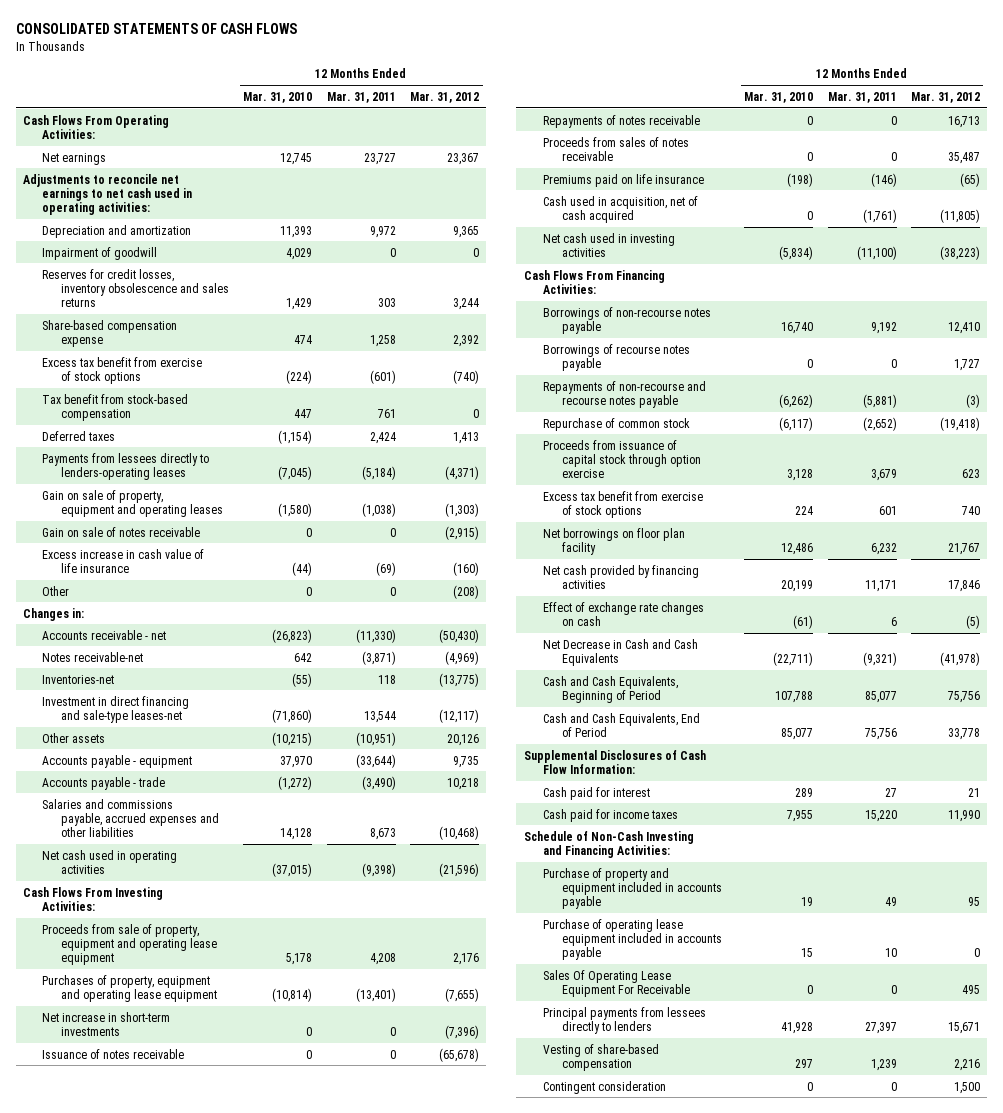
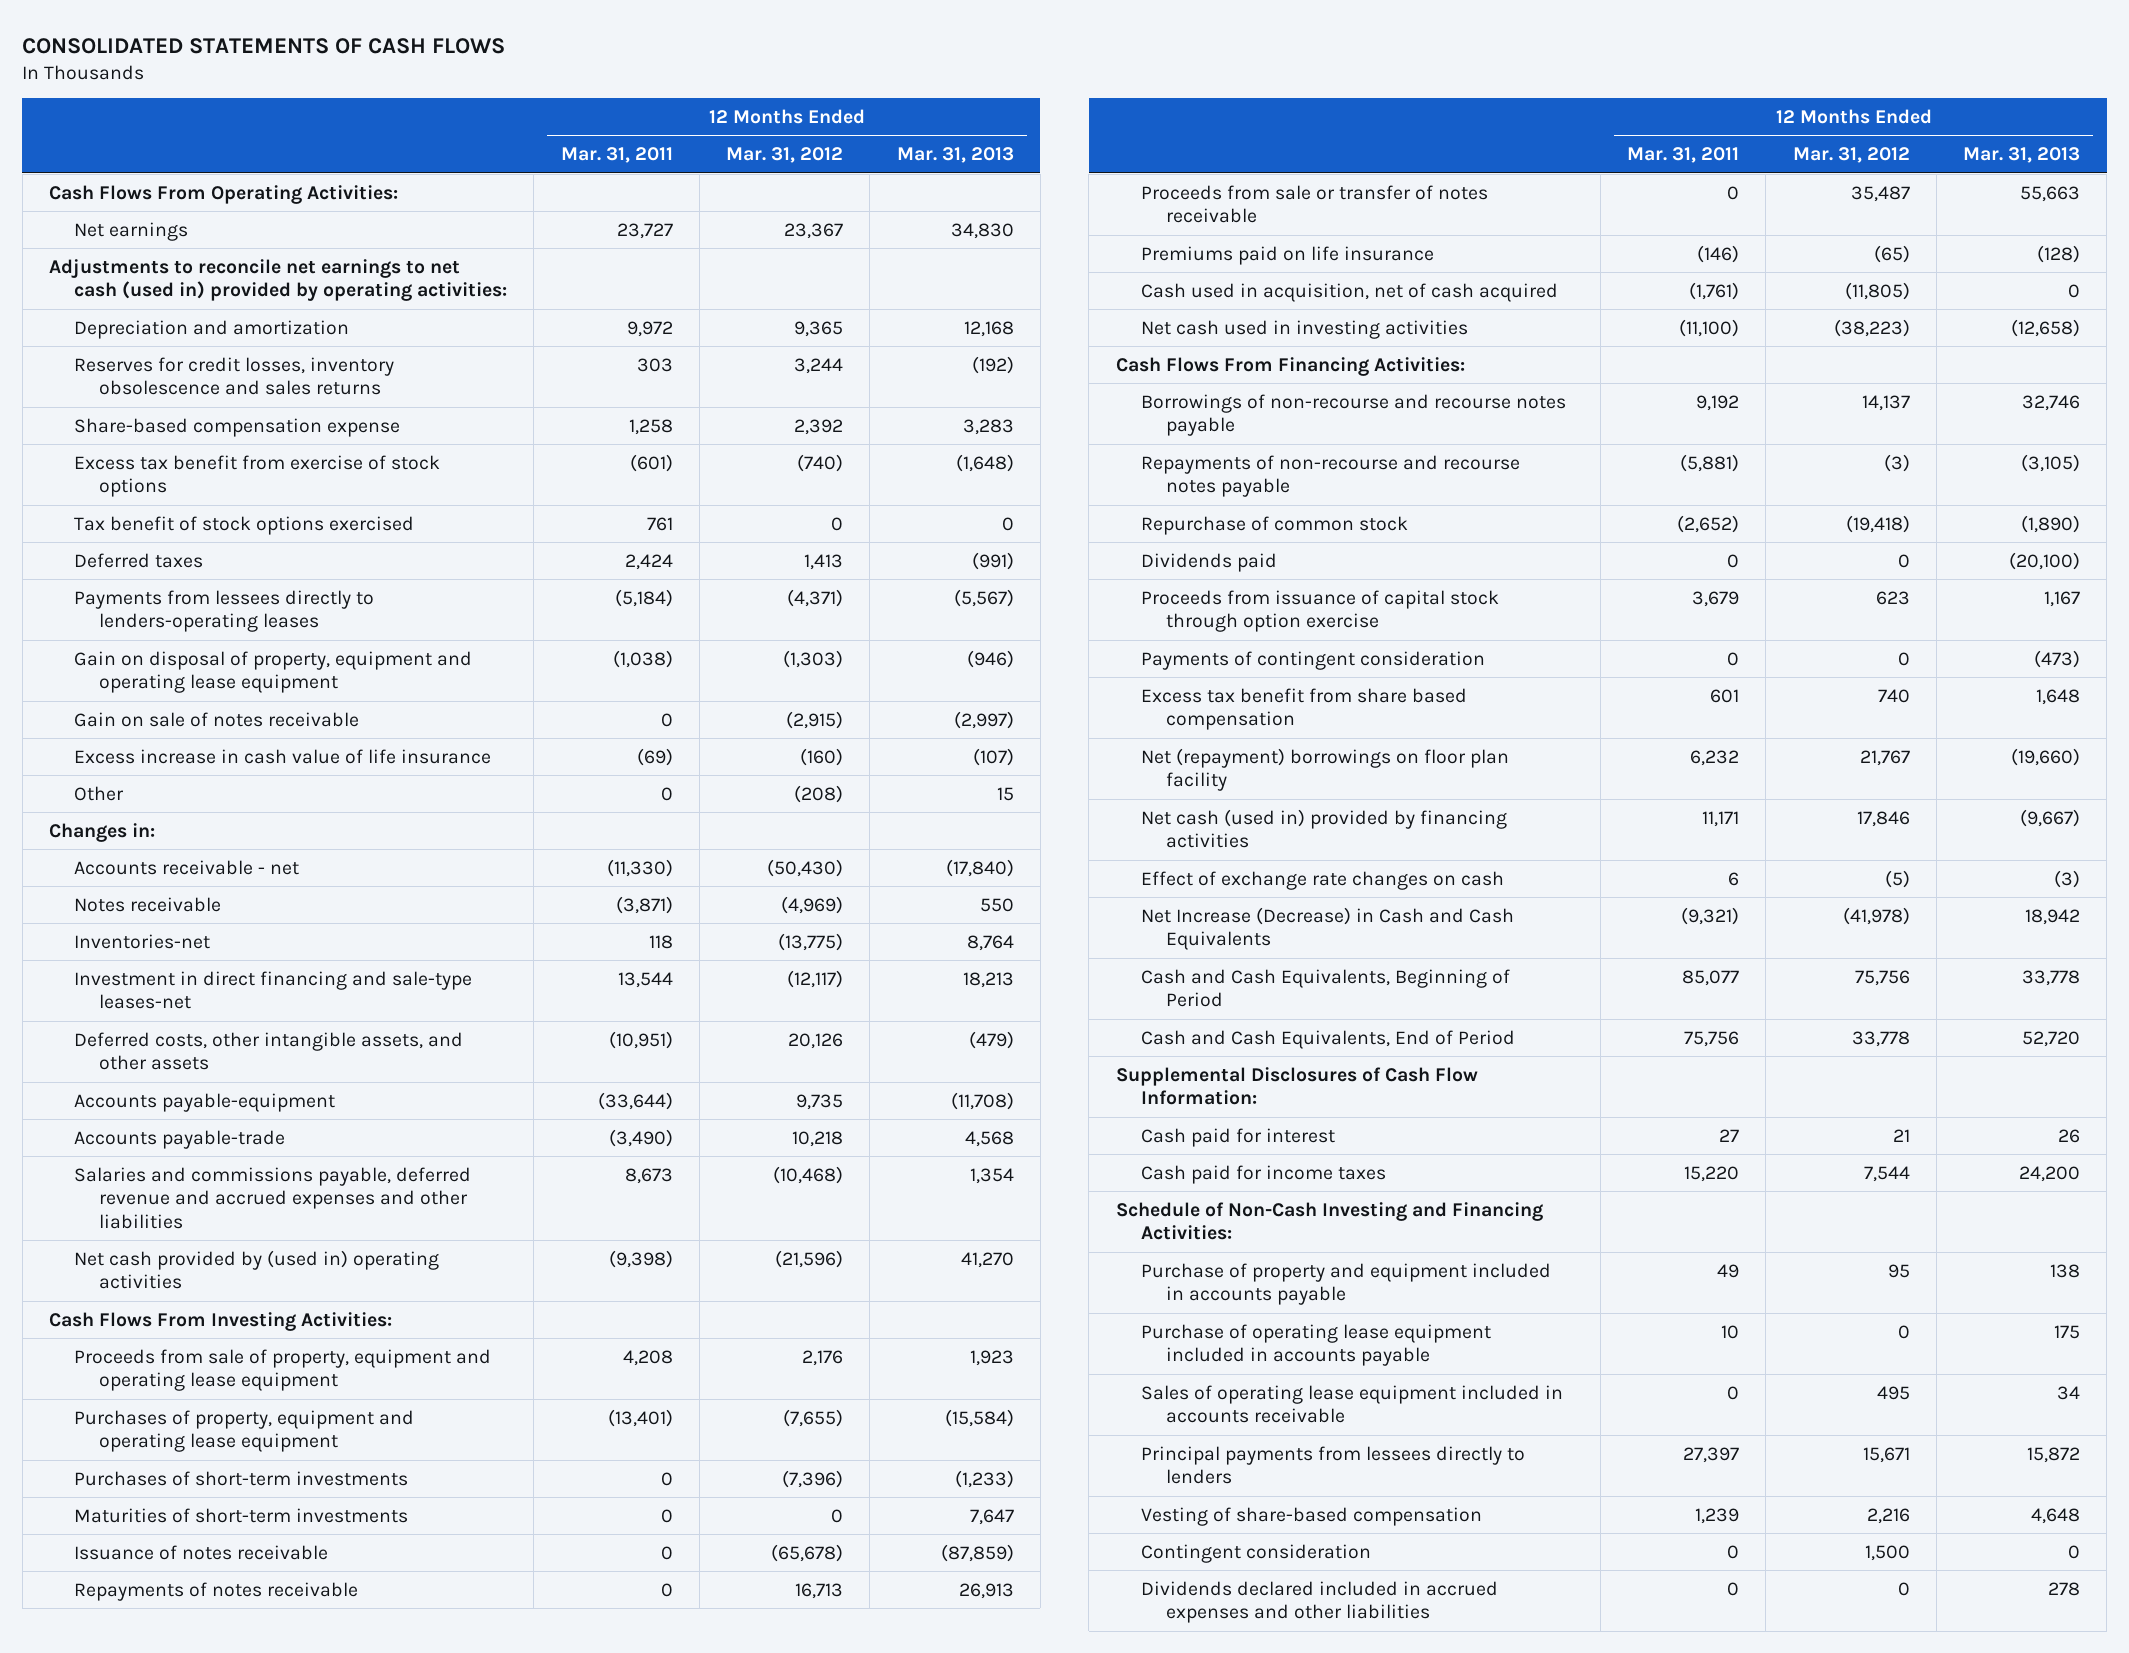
- | 12 Months Ended Mar. 31, 2010 | 12 Months Ended Mar. 31, 2011 | 12 Months Ended Mar. 31, 2012
+ | 12 Months Ended Mar. 31, 2011 | 12 Months Ended Mar. 31, 2012 | 12 Months Ended Mar. 31, 2013
- Adjustments to reconcile net earnings to net cash used in operating activities:
+ Adjustments to reconcile net earnings to net cash (used in) provided by operating activities:
- Impairment of goodwill | 4,029 | 0 | 0
- Tax benefit from stock-based compensation | 447 | 761 | 0
+ Tax benefit of stock options exercised | 761 | 0 | 0
- Gain on sale of property, equipment and operating leases | (1,580) | (1,038) | (1,303)
+ Gain on disposal of property, equipment and operating lease equipment | (1,038) | (1,303) | (946)
- Notes receivable-net | 642 | (3,871) | (4,969)
+ Notes receivable | (3,871) | (4,969) | 550
- Other assets | (10,215) | (10,951) | 20,126
- Accounts payable - equipment | 37,970 | (33,644) | 9,735
- Accounts payable - trade | (1,272) | (3,490) | 10,218
- Salaries and commissions payable, accrued expenses and other liabilities | 14,128 | 8,673 | (10,468)
- Net cash used in operating activities | (37,015) | (9,398) | (21,596)
+ Deferred costs, other intangible assets, and other assets | (10,951) | 20,126 | (479)
+ Accounts payable-equipment | (33,644) | 9,735 | (11,708)
+ Accounts payable-trade | (3,490) | 10,218 | 4,568
+ Salaries and commissions payable, deferred revenue and accrued expenses and other liabilities | 8,673 | (10,468) | 1,354
+ Net cash provided by (used in) operating activities | (9,398) | (21,596) | 41,270
- Net increase in short-term investments | 0 | 0 | (7,396)
+ Purchases of short-term investments | 0 | (7,396) | (1,233)
+ Maturities of short-term investments | 0 | 0 | 7,647
- Proceeds from sales of notes receivable | 0 | 0 | 35,487
+ Proceeds from sale or transfer of notes receivable | 0 | 35,487 | 55,663
- Borrowings of non-recourse notes payable | 16,740 | 9,192 | 12,410
- Borrowings of recourse notes payable | 0 | 0 | 1,727
+ Borrowings of non-recourse and recourse notes payable | 9,192 | 14,137 | 32,746
+ Dividends paid | 0 | 0 | (20,100)
- Excess tax benefit from exercise of stock options | 224 | 601 | 740
- Net borrowings on floor plan facility | 12,486 | 6,232 | 21,767
- Net cash provided by financing activities | 20,199 | 11,171 | 17,846
+ Payments of contingent consideration | 0 | 0 | (473)
+ Excess tax benefit from share based compensation | 601 | 740 | 1,648
+ Net (repayment) borrowings on floor plan facility | 6,232 | 21,767 | (19,660)
+ Net cash (used in) provided by financing activities | 11,171 | 17,846 | (9,667)
- Net Decrease in Cash and Cash Equivalents | (22,711) | (9,321) | (41,978)
+ Net Increase (Decrease) in Cash and Cash Equivalents | (9,321) | (41,978) | 18,942
- Cash paid for income taxes | 7,955 | 15,220 | 11,990
+ Cash paid for income taxes | 15,220 | 7,544 | 24,200
- Sales Of Operating Lease Equipment For Receivable | 0 | 0 | 495
+ Sales of operating lease equipment included in accounts receivable | 0 | 495 | 34
+ Dividends declared included in accrued expenses and other liabilities | 0 | 0 | 278

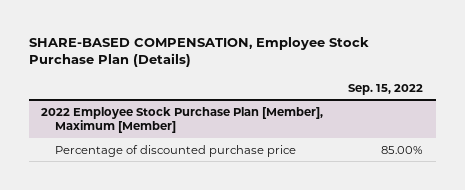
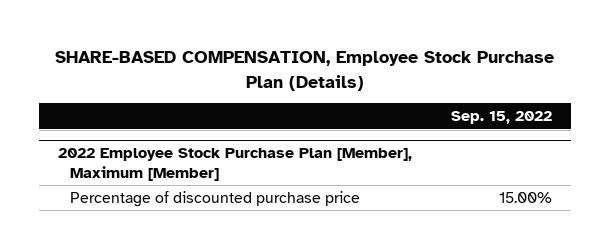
@ 2022 Employee Stock Purchase Plan [Member], Maximum [Member]
- Percentage of discounted purchase price | 85.00%
+ Percentage of discounted purchase price | 15.00%

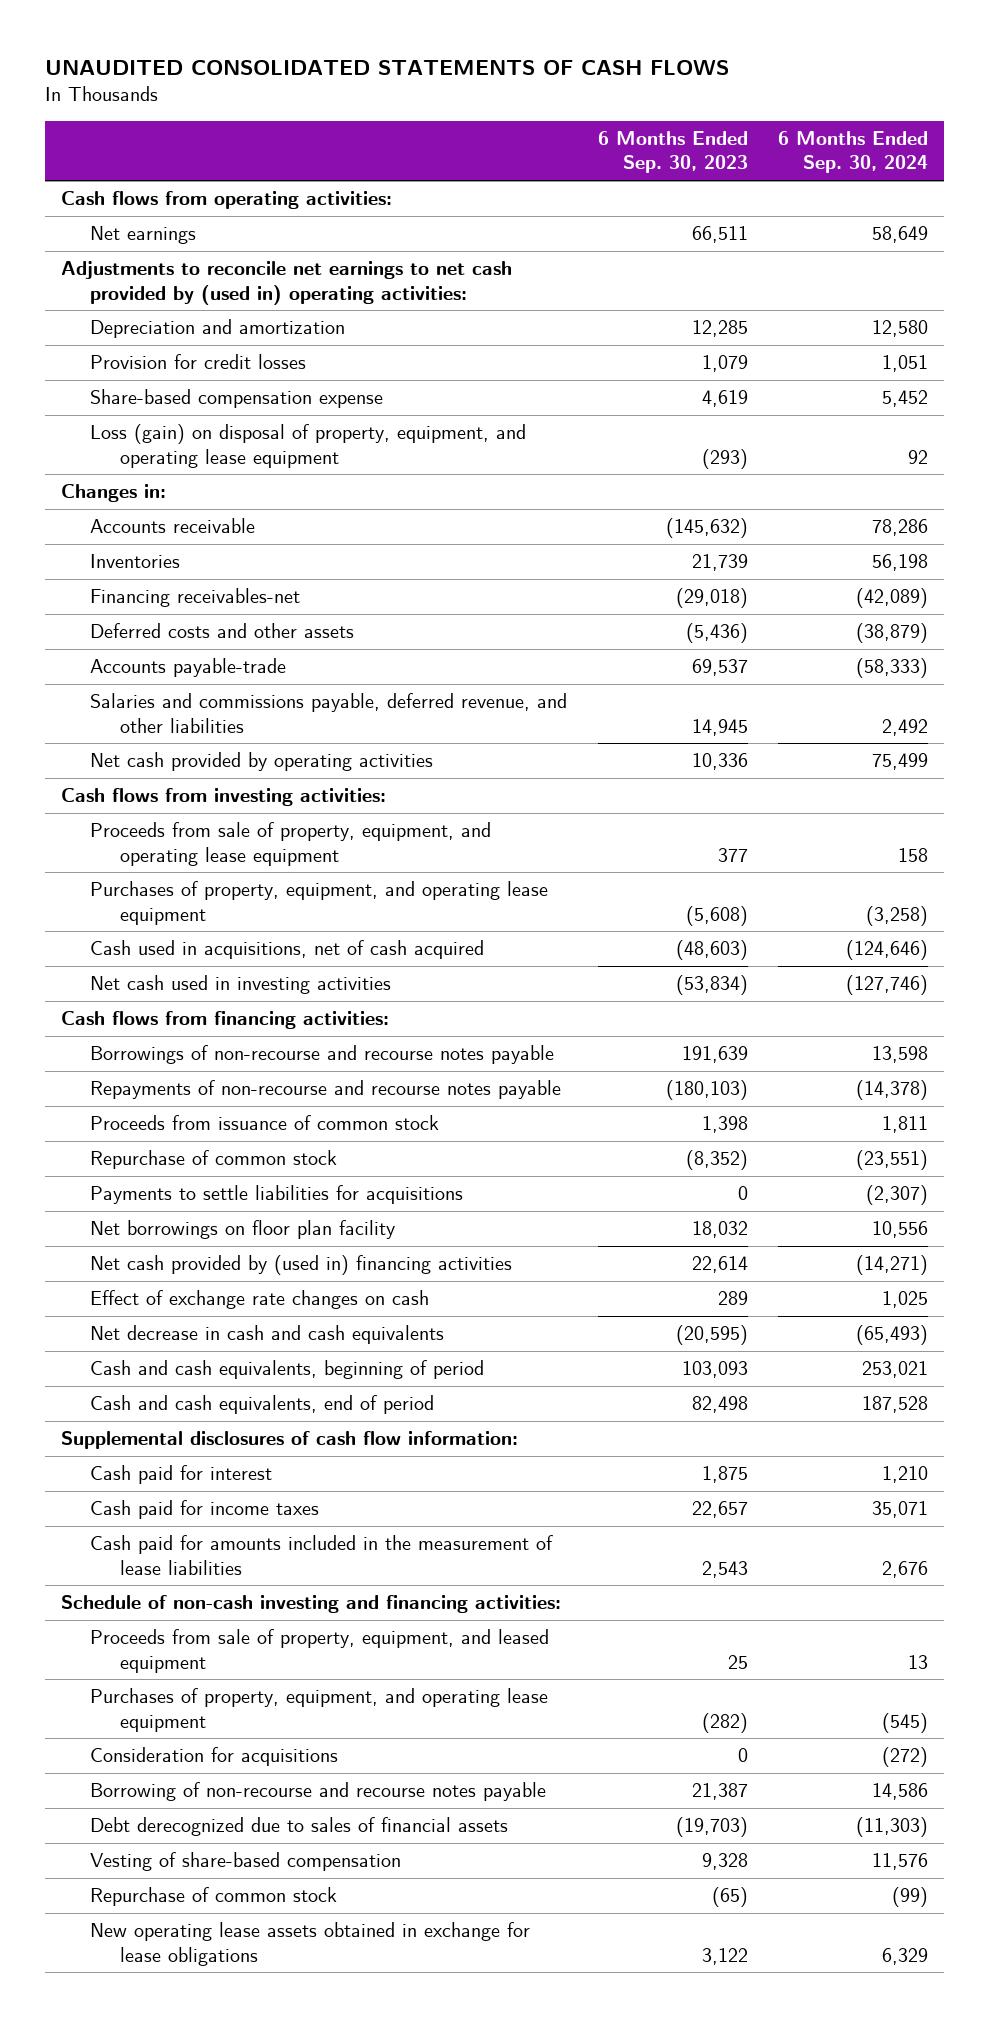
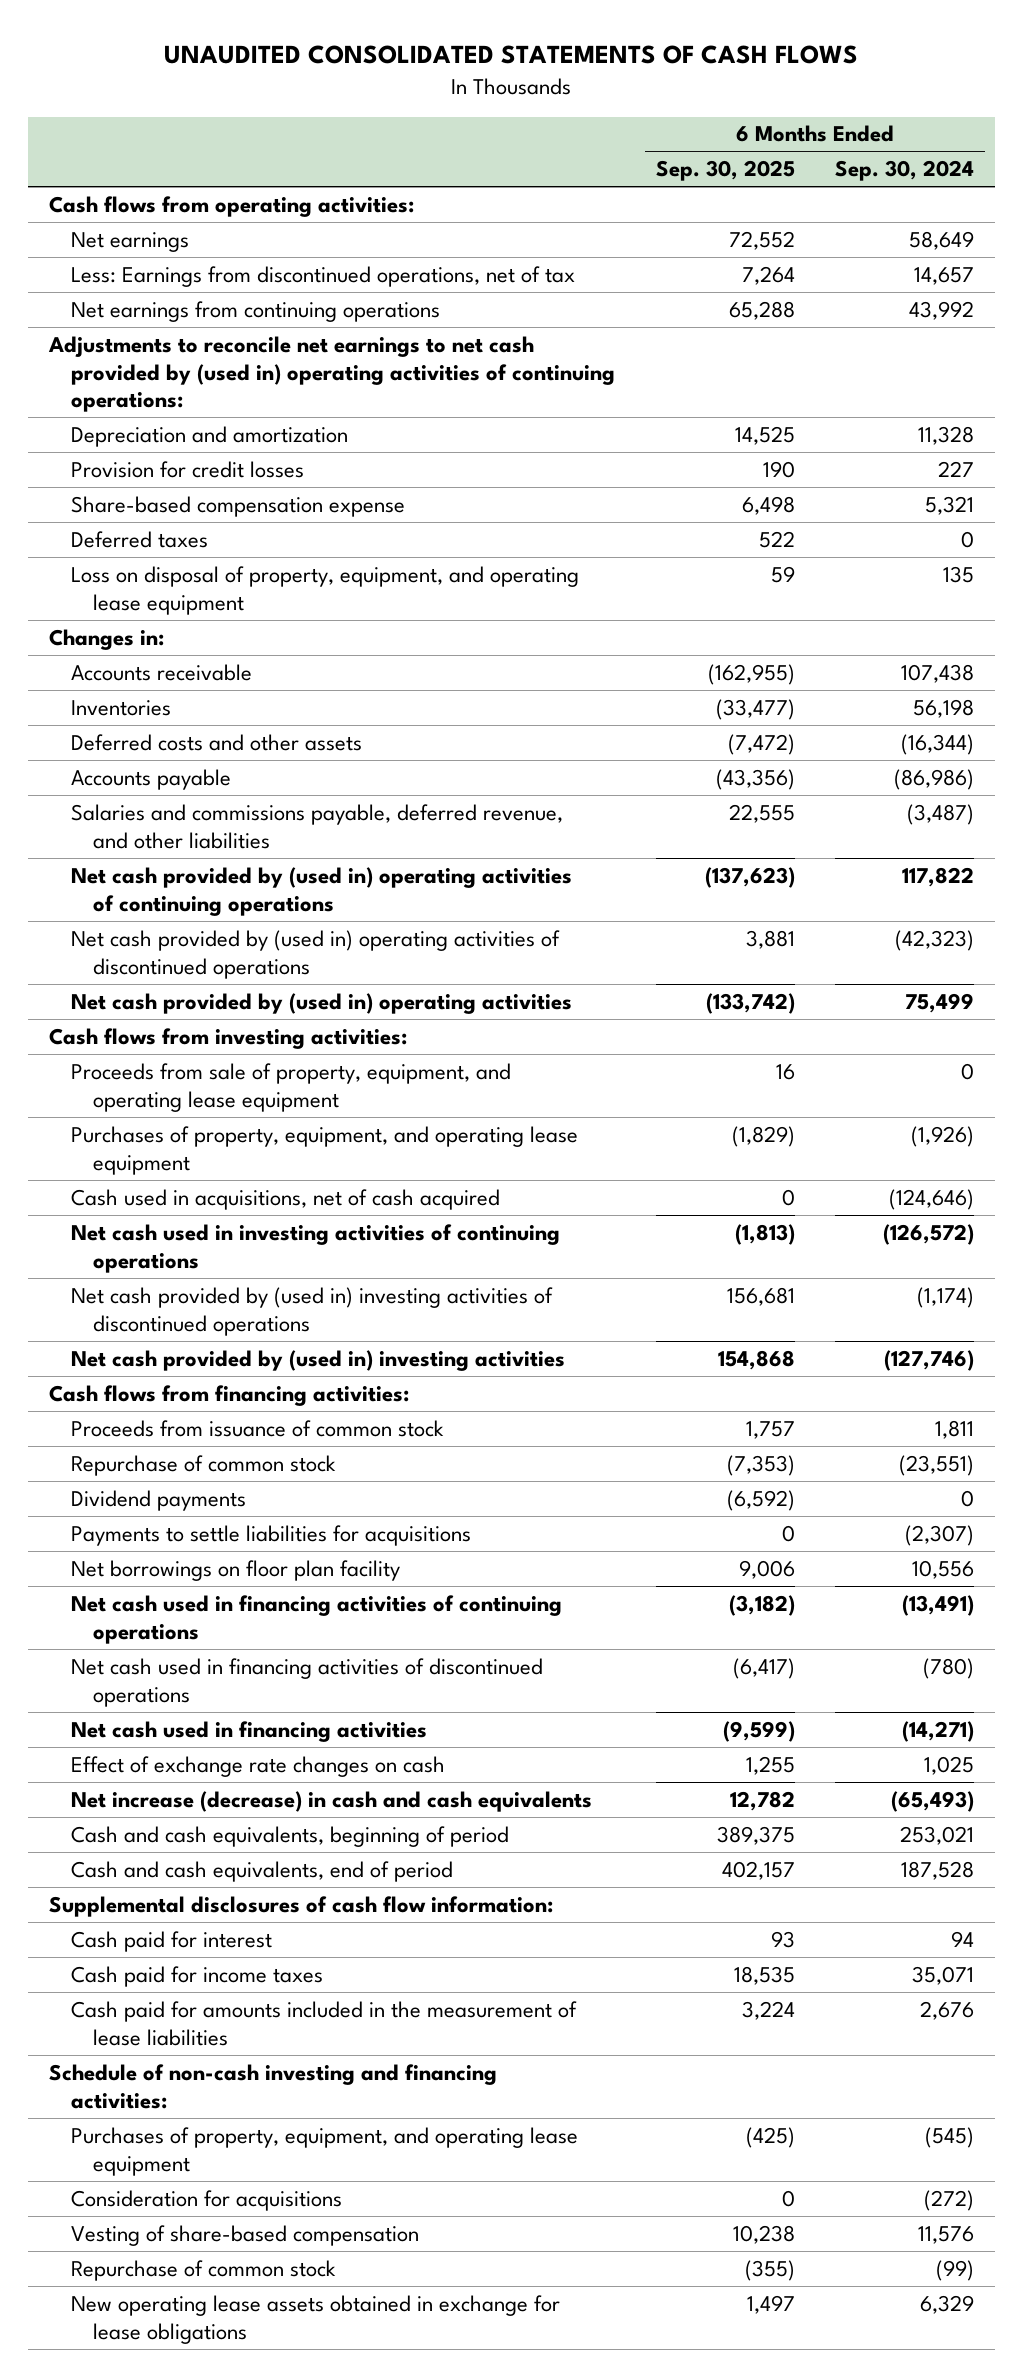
- | 6 Months Ended Sep. 30, 2023 | 6 Months Ended Sep. 30, 2024
+ | 6 Months Ended Sep. 30, 2025 | 6 Months Ended Sep. 30, 2024
- Adjustments to reconcile net earnings to net cash provided by (used in) operating activities:
- Depreciation and amortization | 12,285 | 12,580
- Provision for credit losses | 1,079 | 1,051
- Share-based compensation expense | 4,619 | 5,452
- Loss (gain) on disposal of property, equipment, and operating lease equipment | (293) | 92
+ Less: Earnings from discontinued operations, net of tax | 7,264 | 14,657
+ Net earnings from continuing operations | 65,288 | 43,992
+ Adjustments to reconcile net earnings to net cash provided by (used in) operating activities of continuing operations:
+ Depreciation and amortization | 14,525 | 11,328
+ Provision for credit losses | 190 | 227
+ Share-based compensation expense | 6,498 | 5,321
+ Deferred taxes | 522 | 0
+ Loss on disposal of property, equipment, and operating lease equipment | 59 | 135
- Accounts receivable | (145,632) | 78,286
+ Accounts receivable | (162,955) | 107,438
- Financing receivables-net | (29,018) | (42,089)
- Deferred costs and other assets | (5,436) | (38,879)
- Accounts payable-trade | 69,537 | (58,333)
- Salaries and commissions payable, deferred revenue, and other liabilities | 14,945 | 2,492
- Net cash provided by operating activities | 10,336 | 75,499
+ Deferred costs and other assets | (7,472) | (16,344)
+ Accounts payable | (43,356) | (86,986)
+ Salaries and commissions payable, deferred revenue, and other liabilities | 22,555 | (3,487)
+ Net cash provided by (used in) operating activities of continuing operations | (137,623) | 117,822
+ Net cash provided by (used in) operating activities of discontinued operations | 3,881 | (42,323)
+ Net cash provided by (used in) operating activities | (133,742) | 75,499
- Proceeds from sale of property, equipment, and operating lease equipment | 377 | 158
- Purchases of property, equipment, and operating lease equipment | (5,608) | (3,258)
+ Proceeds from sale of property, equipment, and operating lease equipment | 16 | 0
+ Purchases of property, equipment, and operating lease equipment | (1,829) | (1,926)
- Net cash used in investing activities | (53,834) | (127,746)
+ Net cash used in investing activities of continuing operations | (1,813) | (126,572)
+ Net cash provided by (used in) investing activities of discontinued operations | 156,681 | (1,174)
+ Net cash provided by (used in) investing activities | 154,868 | (127,746)
- Borrowings of non-recourse and recourse notes payable | 191,639 | 13,598
- Repayments of non-recourse and recourse notes payable | (180,103) | (14,378)
+ Dividend payments | (6,592) | 0
- Net cash provided by (used in) financing activities | 22,614 | (14,271)
+ Net cash used in financing activities of continuing operations | (3,182) | (13,491)
+ Net cash used in financing activities of discontinued operations | (6,417) | (780)
+ Net cash used in financing activities | (9,599) | (14,271)
- Net decrease in cash and cash equivalents | (20,595) | (65,493)
+ Net increase (decrease) in cash and cash equivalents | 12,782 | (65,493)
- Cash paid for interest | 1,875 | 1,210
+ Cash paid for interest | 93 | 94
- Proceeds from sale of property, equipment, and leased equipment | 25 | 13
- Borrowing of non-recourse and recourse notes payable | 21,387 | 14,586
- Debt derecognized due to sales of financial assets | (19,703) | (11,303)

